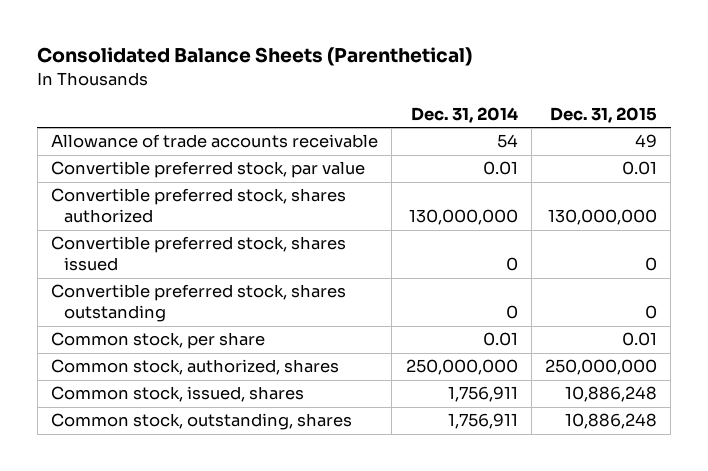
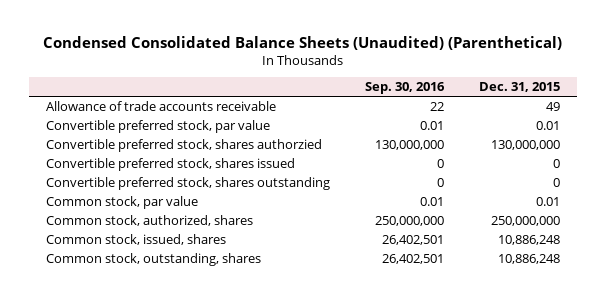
- Consolidated Balance Sheets (Parenthetical)
+ Condensed Consolidated Balance Sheets (Unaudited) (Parenthetical)
- | Dec. 31, 2014 | Dec. 31, 2015
+ | Sep. 30, 2016 | Dec. 31, 2015
- Convertible preferred stock, shares authorized | 130,000,000 | 130,000,000
+ Convertible preferred stock, shares authorzied | 130,000,000 | 130,000,000
- Common stock, per share | 0.01 | 0.01
+ Common stock, par value | 0.01 | 0.01

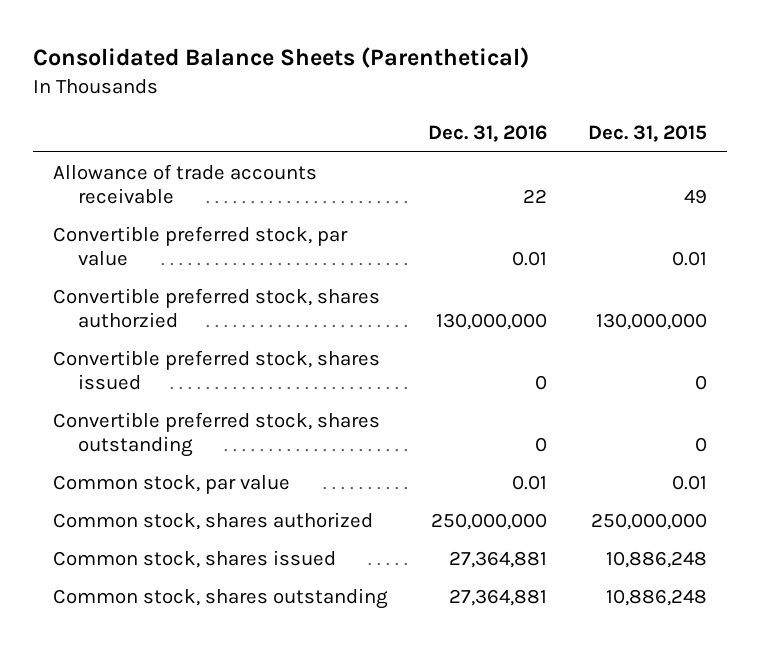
- Condensed Consolidated Balance Sheets (Unaudited) (Parenthetical)
+ Consolidated Balance Sheets (Parenthetical)
- | Sep. 30, 2016 | Dec. 31, 2015
+ | Dec. 31, 2016 | Dec. 31, 2015
- Common stock, authorized, shares | 250,000,000 | 250,000,000
- Common stock, issued, shares | 26,402,501 | 10,886,248
- Common stock, outstanding, shares | 26,402,501 | 10,886,248
+ Common stock, shares authorized | 250,000,000 | 250,000,000
+ Common stock, shares issued | 27,364,881 | 10,886,248
+ Common stock, shares outstanding | 27,364,881 | 10,886,248

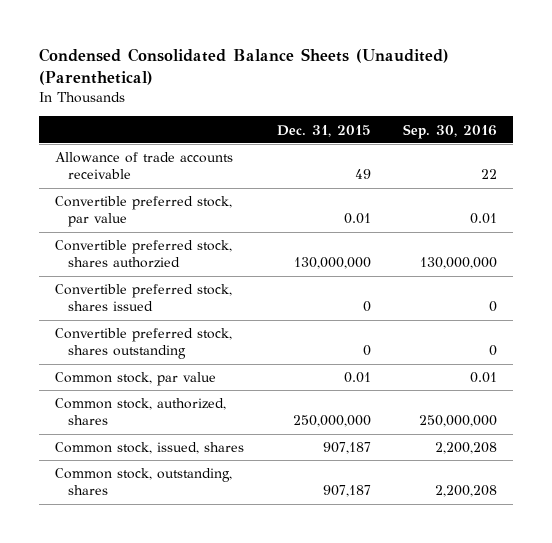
- Consolidated Balance Sheets (Parenthetical)
+ Condensed Consolidated Balance Sheets (Unaudited) (Parenthetical)
- | Dec. 31, 2016 | Dec. 31, 2015
+ | Dec. 31, 2015 | Sep. 30, 2016
- Common stock, shares authorized | 250,000,000 | 250,000,000
- Common stock, shares issued | 27,364,881 | 10,886,248
- Common stock, shares outstanding | 27,364,881 | 10,886,248
+ Common stock, authorized, shares | 250,000,000 | 250,000,000
+ Common stock, issued, shares | 907,187 | 2,200,208
+ Common stock, outstanding, shares | 907,187 | 2,200,208

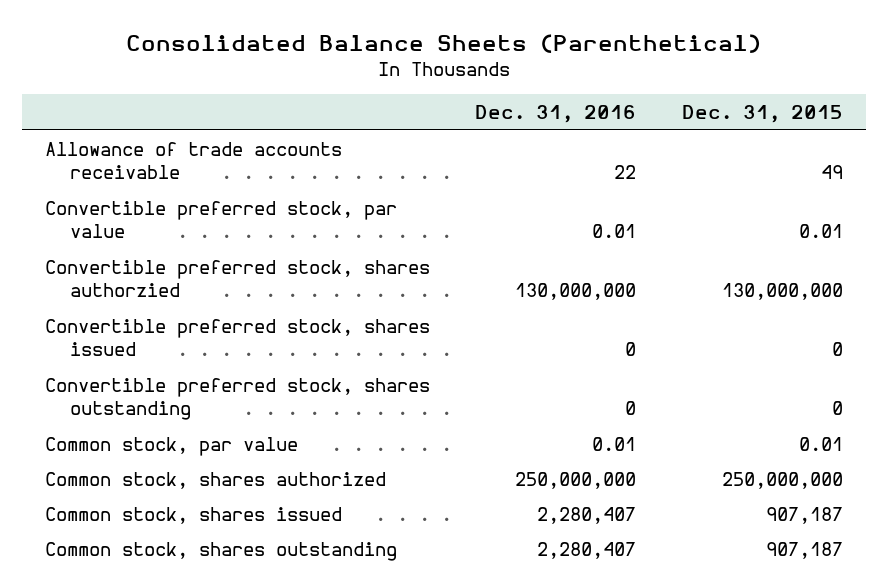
- Condensed Consolidated Balance Sheets (Unaudited) (Parenthetical)
+ Consolidated Balance Sheets (Parenthetical)
- | Dec. 31, 2015 | Sep. 30, 2016
+ | Dec. 31, 2016 | Dec. 31, 2015
- Common stock, authorized, shares | 250,000,000 | 250,000,000
- Common stock, issued, shares | 907,187 | 2,200,208
- Common stock, outstanding, shares | 907,187 | 2,200,208
+ Common stock, shares authorized | 250,000,000 | 250,000,000
+ Common stock, shares issued | 2,280,407 | 907,187
+ Common stock, shares outstanding | 2,280,407 | 907,187

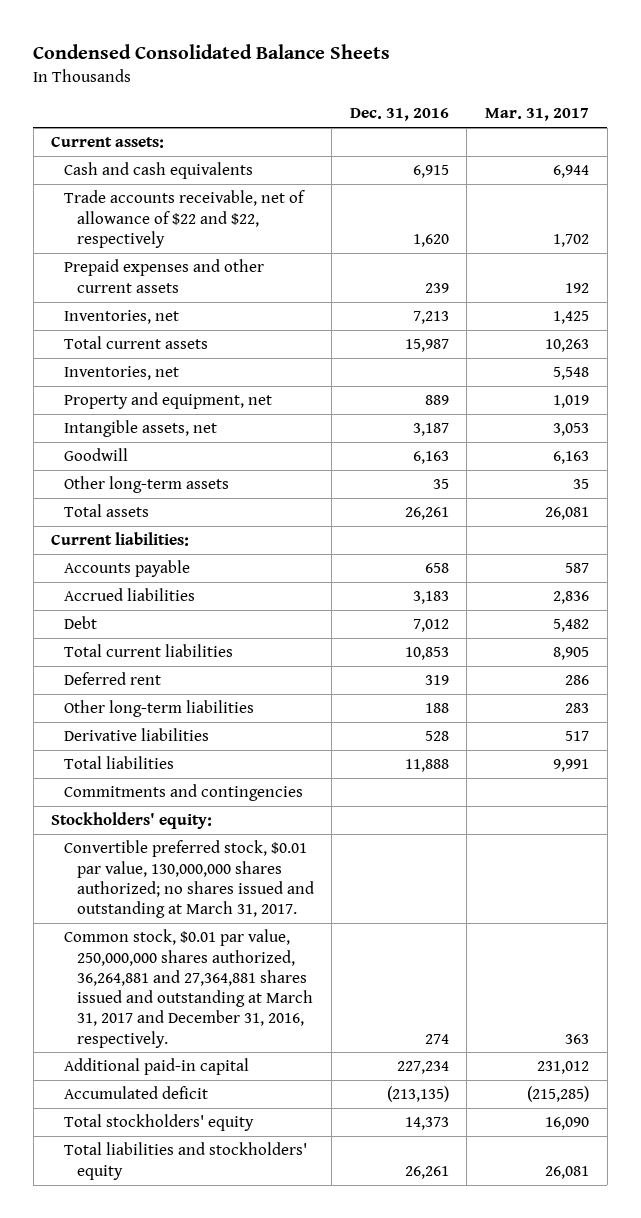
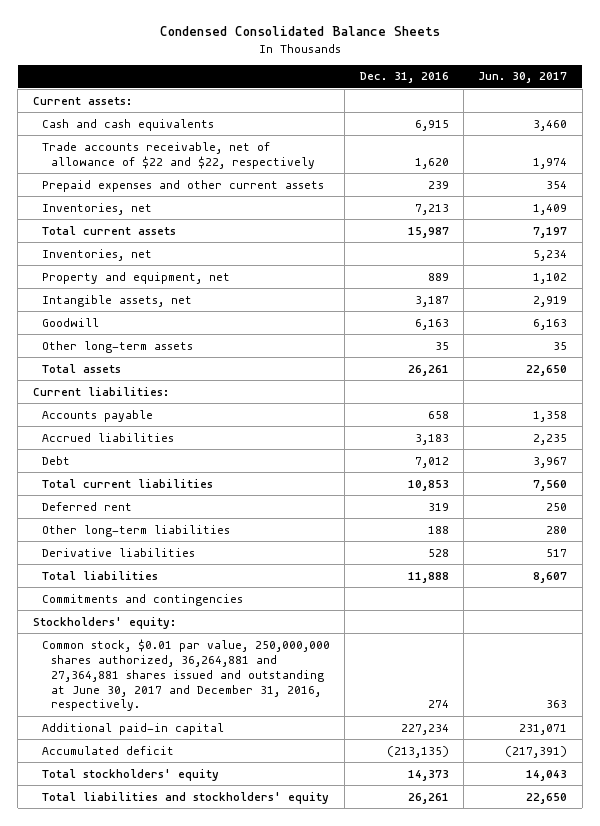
- | Dec. 31, 2016 | Mar. 31, 2017
+ | Dec. 31, 2016 | Jun. 30, 2017
- Convertible preferred stock, $0.01 par value, 130,000,000 shares authorized; no shares issued and outstanding at March 31, 2017.
- Common stock, $0.01 par value, 250,000,000 shares authorized, 36,264,881 and 27,364,881 shares issued and outstanding at March 31, 2017 and December 31, 2016, respectively. | 274 | 363
+ Common stock, $0.01 par value, 250,000,000 shares authorized, 36,264,881 and 27,364,881 shares issued and outstanding at June 30, 2017 and December 31, 2016, respectively. | 274 | 363

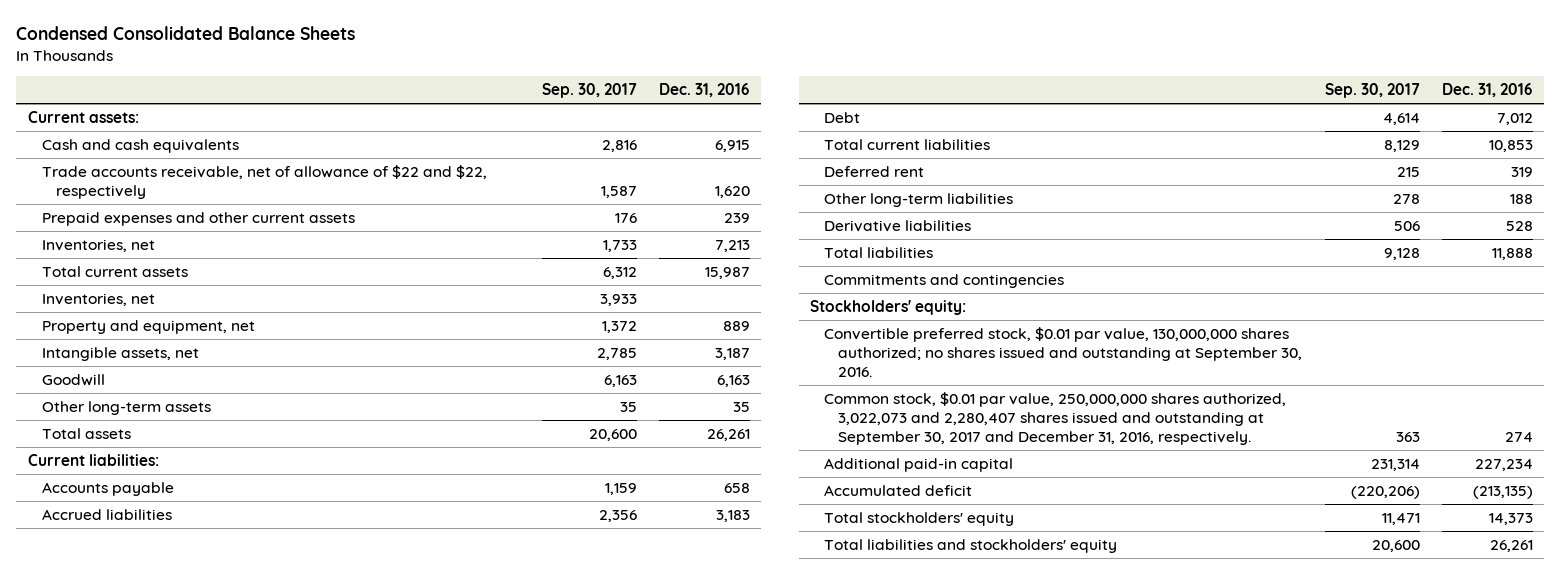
- | Dec. 31, 2016 | Jun. 30, 2017
+ | Sep. 30, 2017 | Dec. 31, 2016
- Common stock, $0.01 par value, 250,000,000 shares authorized, 36,264,881 and 27,364,881 shares issued and outstanding at June 30, 2017 and December 31, 2016, respectively. | 274 | 363
+ Convertible preferred stock, $0.01 par value, 130,000,000 shares authorized; no shares issued and outstanding at September 30, 2016.
+ Common stock, $0.01 par value, 250,000,000 shares authorized, 3,022,073 and 2,280,407 shares issued and outstanding at September 30, 2017 and December 31, 2016, respectively. | 363 | 274

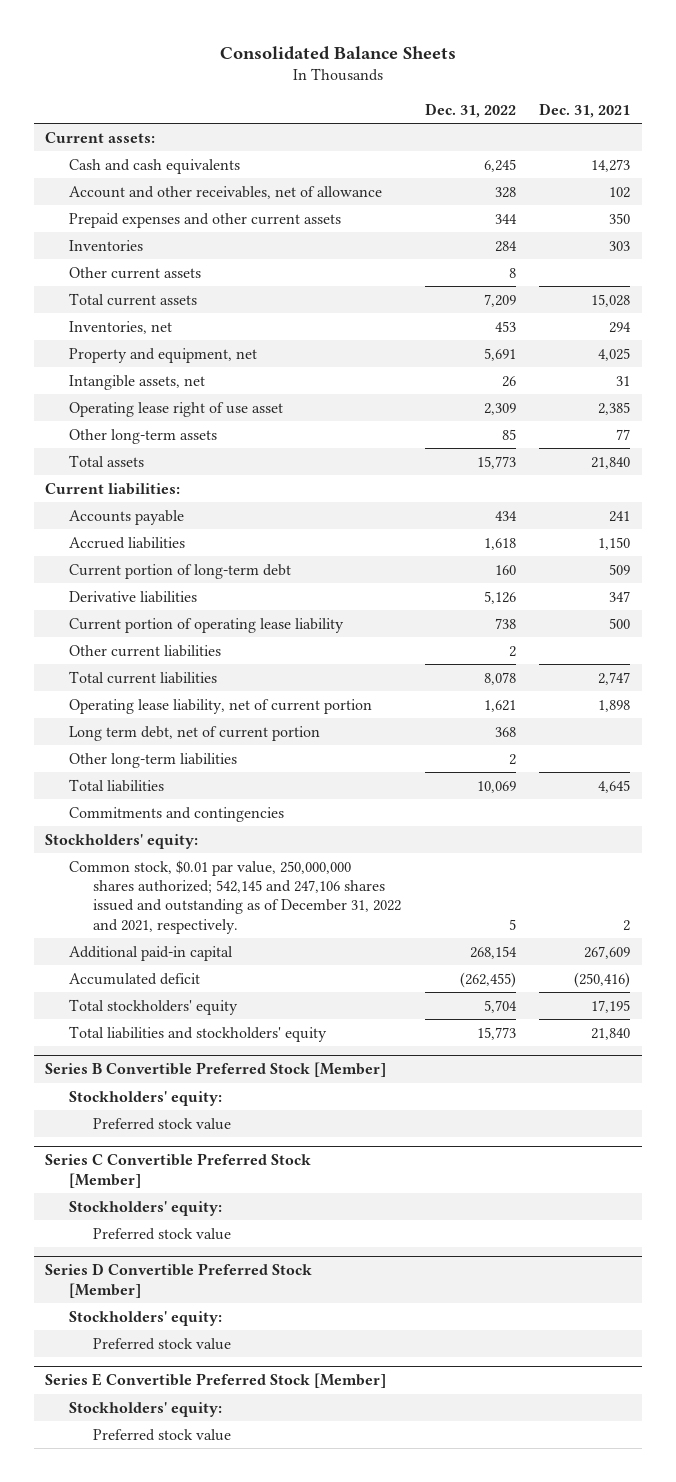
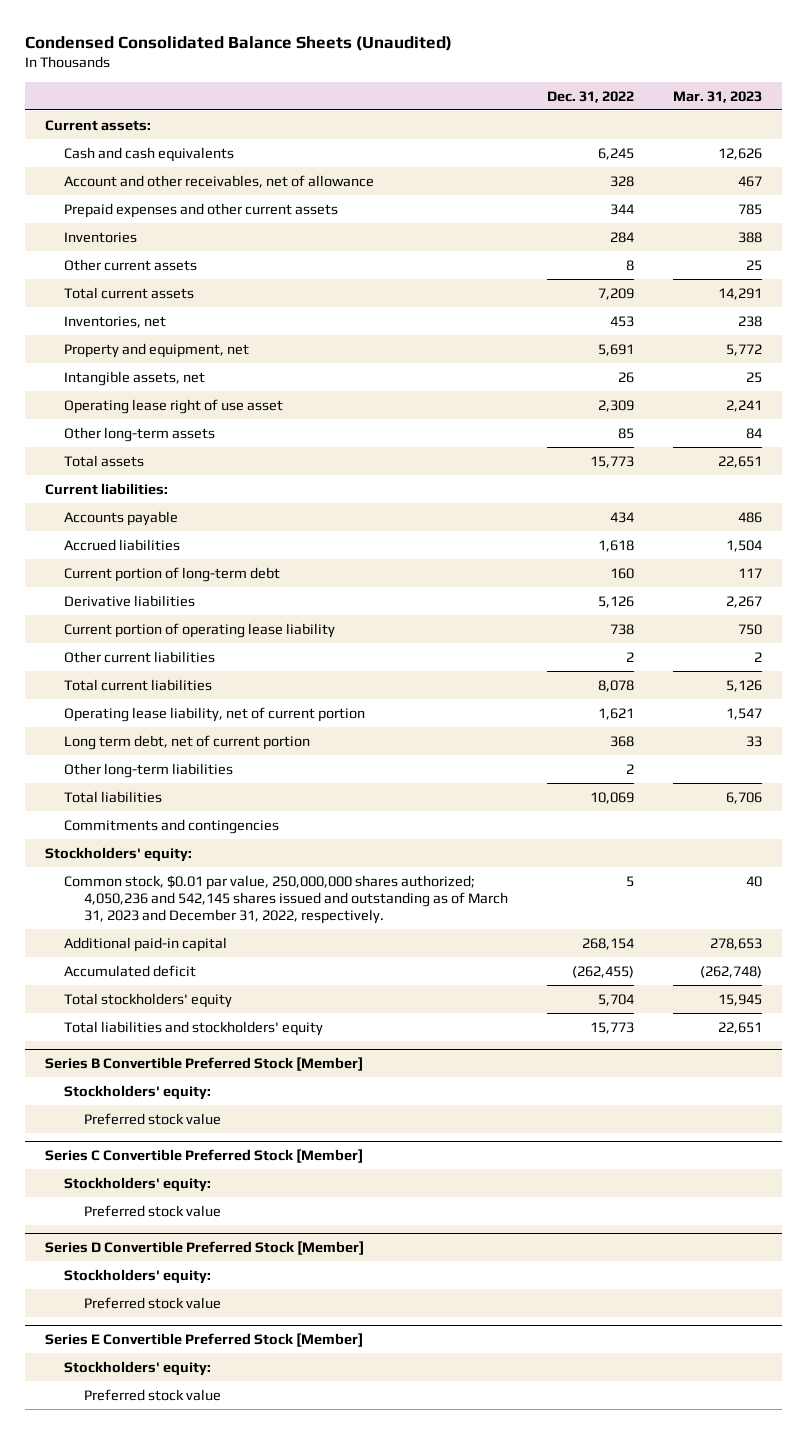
- Consolidated Balance Sheets
+ Condensed Consolidated Balance Sheets (Unaudited)
- | Dec. 31, 2022 | Dec. 31, 2021
+ | Dec. 31, 2022 | Mar. 31, 2023
- Common stock, $0.01 par value, 250,000,000 shares authorized; 542,145 and 247,106 shares issued and outstanding as of December 31, 2022 and 2021, respectively. | 5 | 2
+ Common stock, $0.01 par value, 250,000,000 shares authorized; 4,050,236 and 542,145 shares issued and outstanding as of March 31, 2023 and December 31, 2022, respectively. | 5 | 40

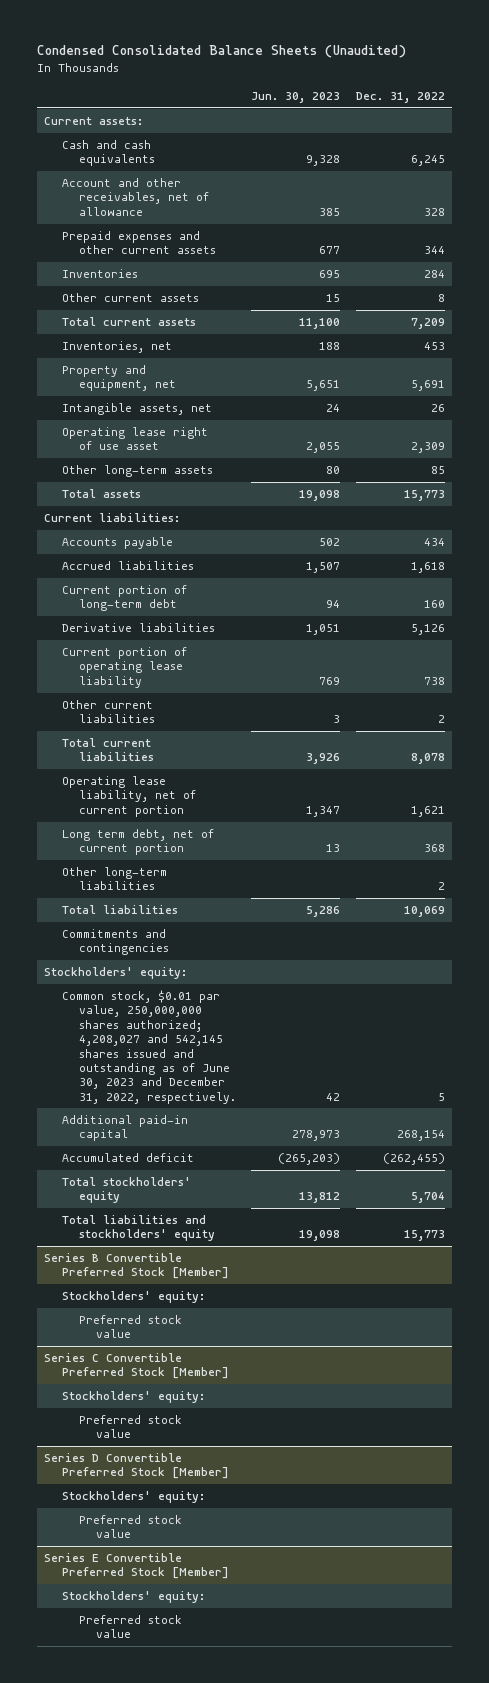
- | Dec. 31, 2022 | Mar. 31, 2023
+ | Jun. 30, 2023 | Dec. 31, 2022
- Common stock, $0.01 par value, 250,000,000 shares authorized; 4,050,236 and 542,145 shares issued and outstanding as of March 31, 2023 and December 31, 2022, respectively. | 5 | 40
+ Common stock, $0.01 par value, 250,000,000 shares authorized; 4,208,027 and 542,145 shares issued and outstanding as of June 30, 2023 and December 31, 2022, respectively. | 42 | 5

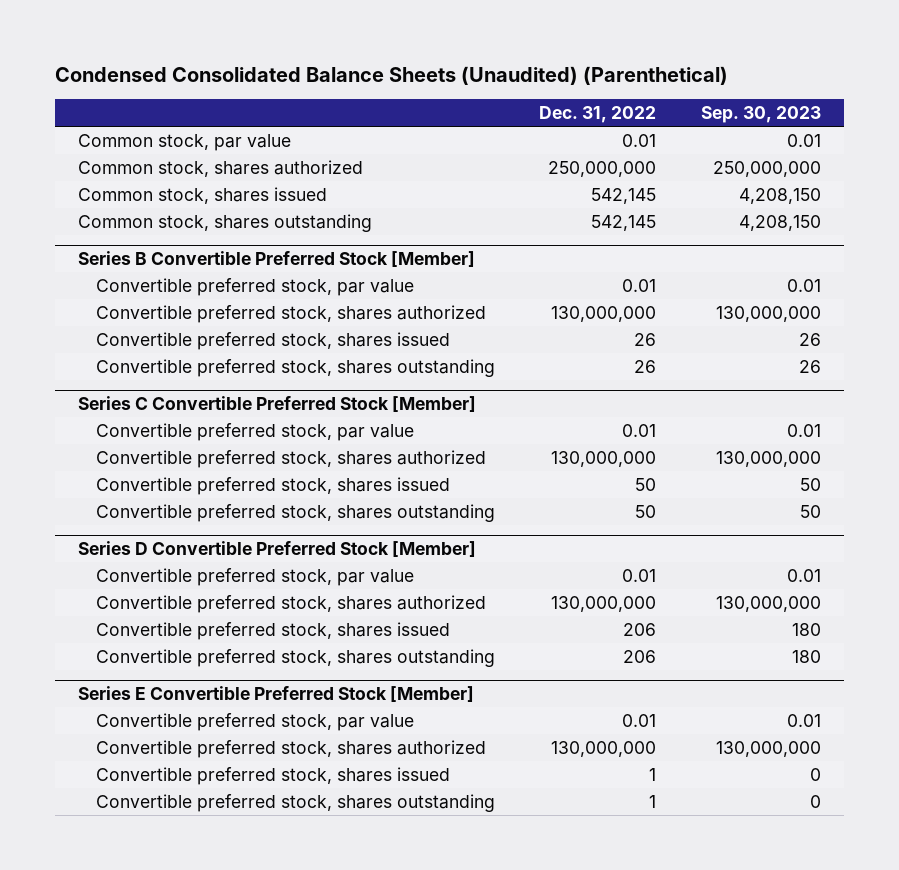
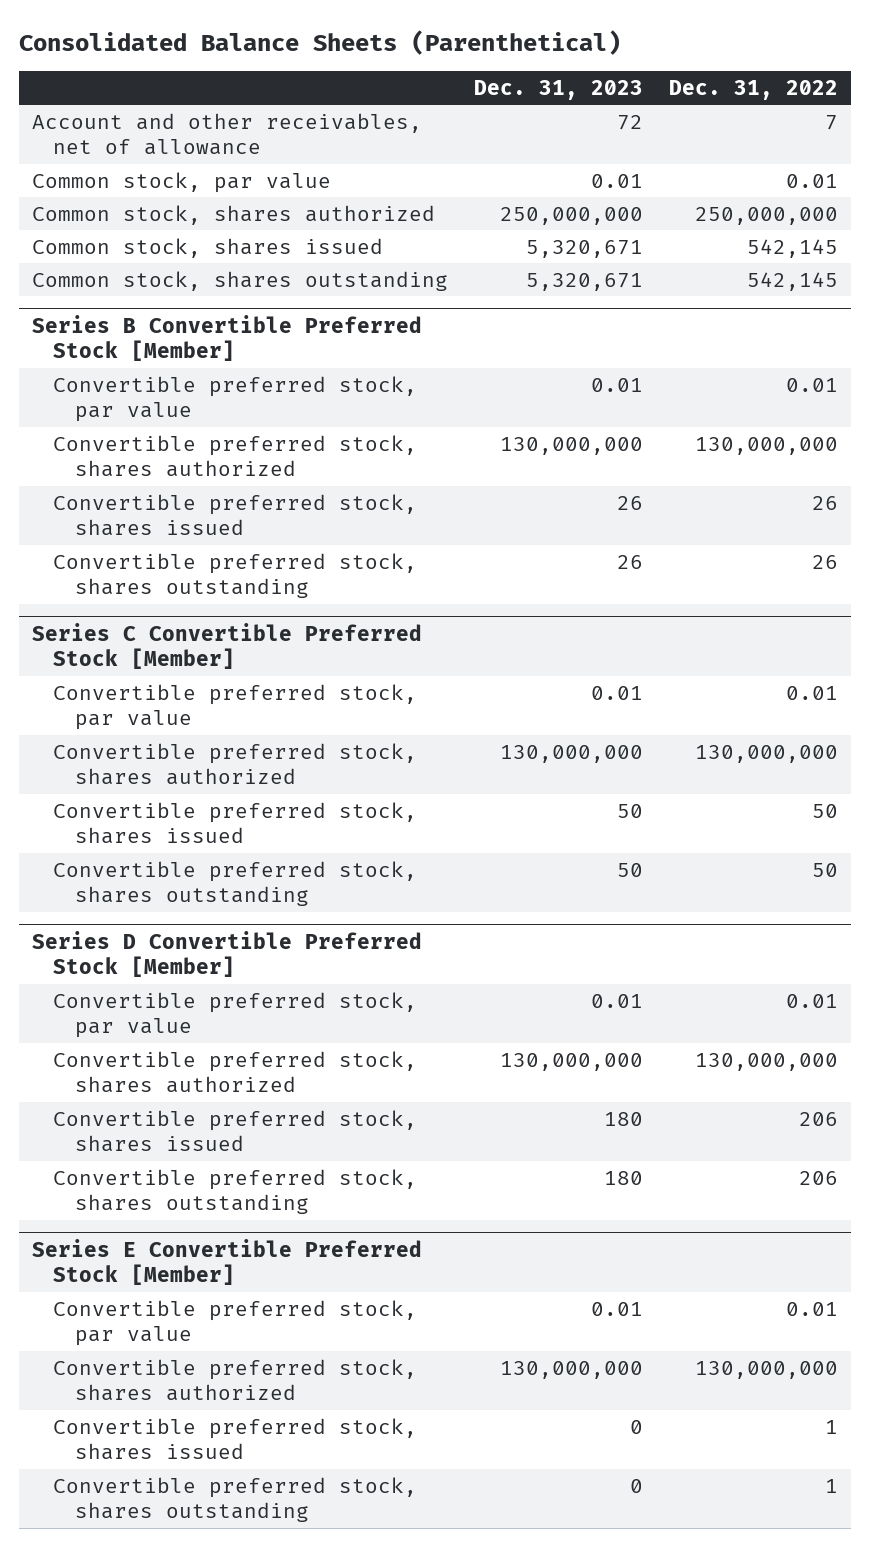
- Condensed Consolidated Balance Sheets (Unaudited) (Parenthetical)
+ Consolidated Balance Sheets (Parenthetical)
- | Dec. 31, 2022 | Sep. 30, 2023
+ | Dec. 31, 2023 | Dec. 31, 2022
+ Account and other receivables, net of allowance | 72 | 7

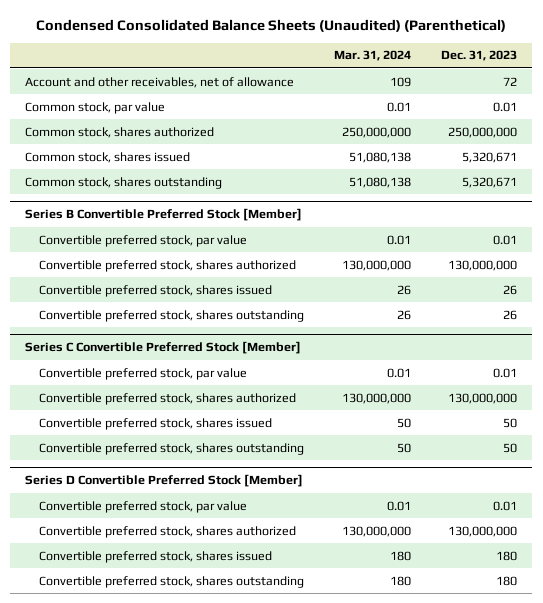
- Consolidated Balance Sheets (Parenthetical)
+ Condensed Consolidated Balance Sheets (Unaudited) (Parenthetical)
- | Dec. 31, 2023 | Dec. 31, 2022
+ | Mar. 31, 2024 | Dec. 31, 2023
- Series E Convertible Preferred Stock [Member]
- Convertible preferred stock, par value | 0.01 | 0.01
- Convertible preferred stock, shares authorized | 130,000,000 | 130,000,000
- Convertible preferred stock, shares issued | 0 | 1
- Convertible preferred stock, shares outstanding | 0 | 1

